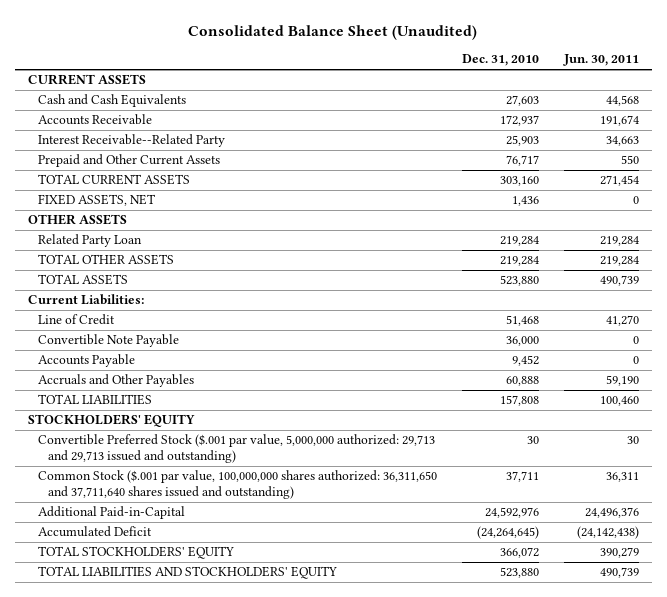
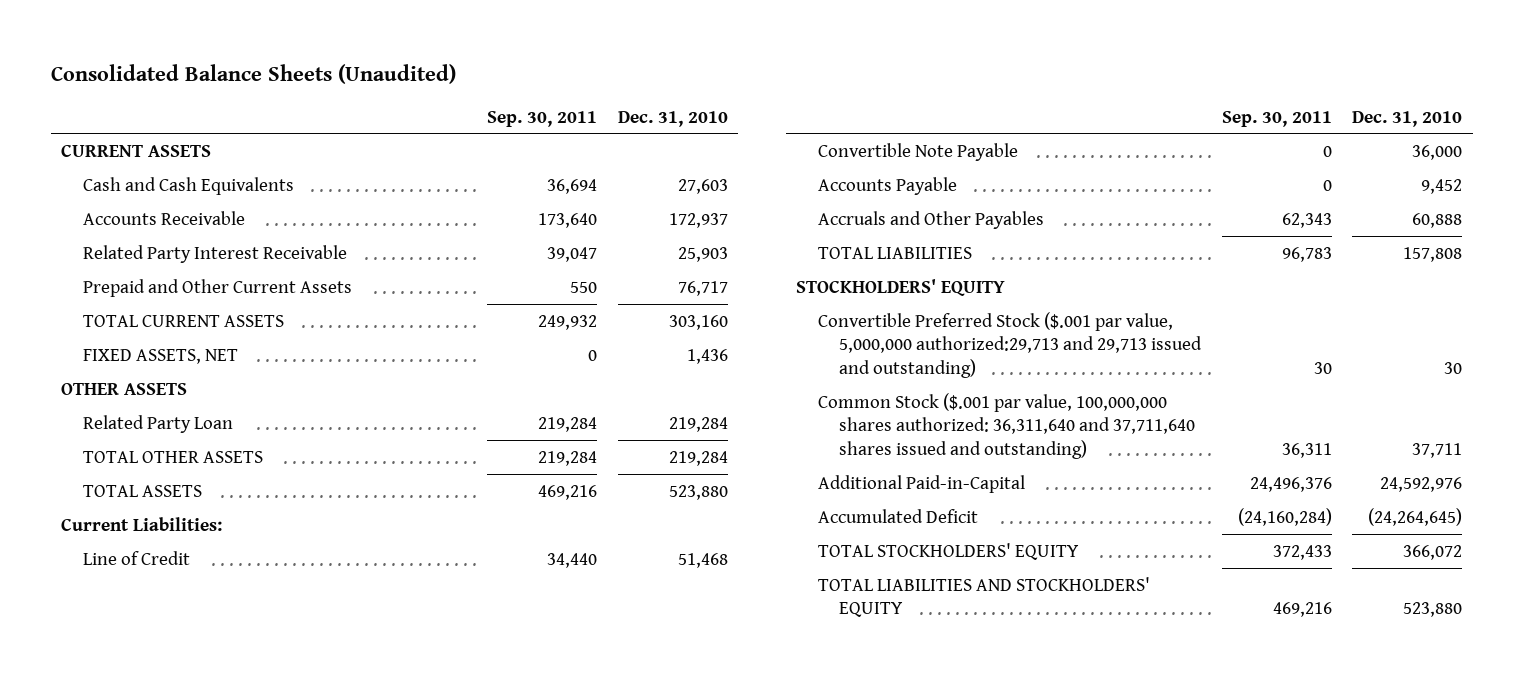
- Consolidated Balance Sheet (Unaudited)
+ Consolidated Balance Sheets (Unaudited)
- | Dec. 31, 2010 | Jun. 30, 2011
+ | Sep. 30, 2011 | Dec. 31, 2010
- Interest Receivable--Related Party | 25,903 | 34,663
+ Related Party Interest Receivable | 39,047 | 25,903
- Convertible Preferred Stock ($.001 par value, 5,000,000 authorized: 29,713 and 29,713 issued and outstanding) | 30 | 30
- Common Stock ($.001 par value, 100,000,000 shares authorized: 36,311,650 and 37,711,640 shares issued and outstanding) | 37,711 | 36,311
+ Convertible Preferred Stock ($.001 par value, 5,000,000 authorized:29,713 and 29,713 issued and outstanding) | 30 | 30
+ Common Stock ($.001 par value, 100,000,000 shares authorized: 36,311,640 and 37,711,640 shares issued and outstanding) | 36,311 | 37,711

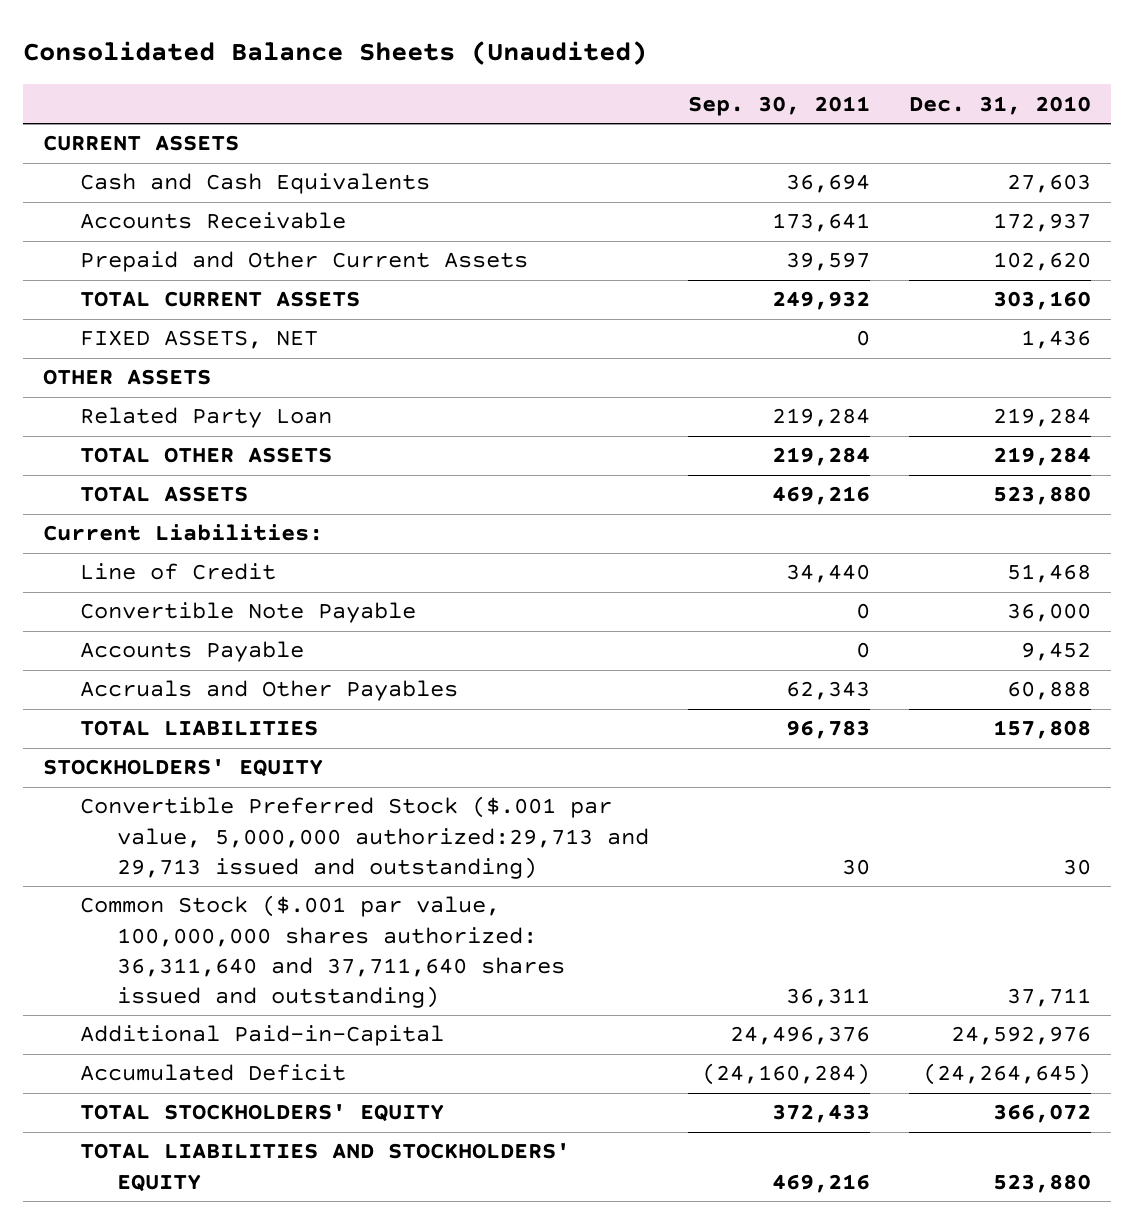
- Accounts Receivable | 173,640 | 172,937
- Related Party Interest Receivable | 39,047 | 25,903
- Prepaid and Other Current Assets | 550 | 76,717
+ Accounts Receivable | 173,641 | 172,937
+ Prepaid and Other Current Assets | 39,597 | 102,620

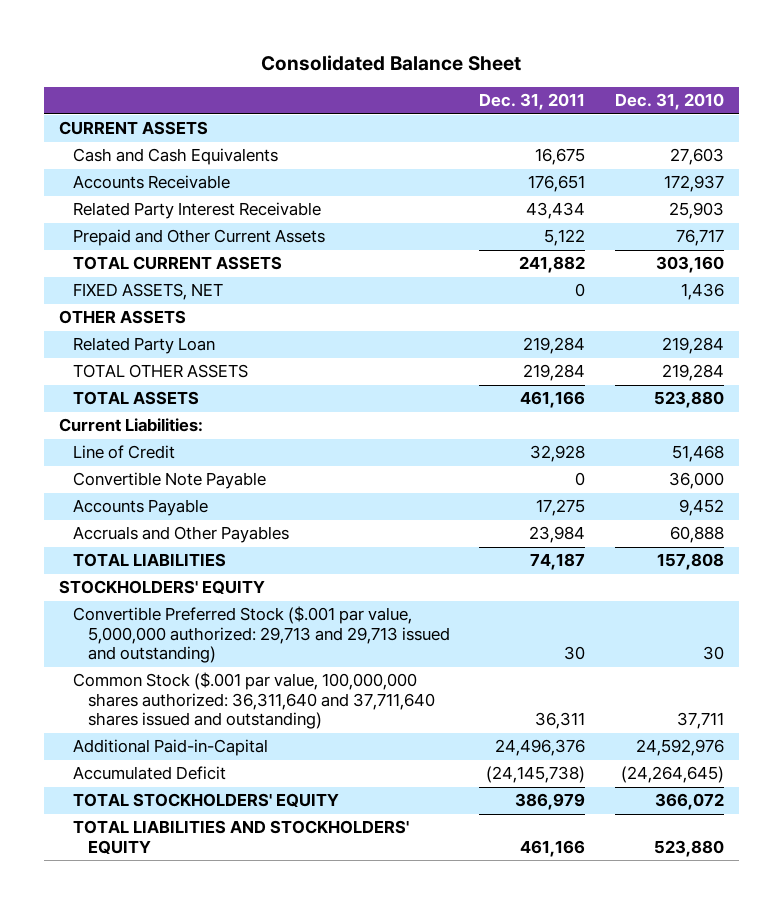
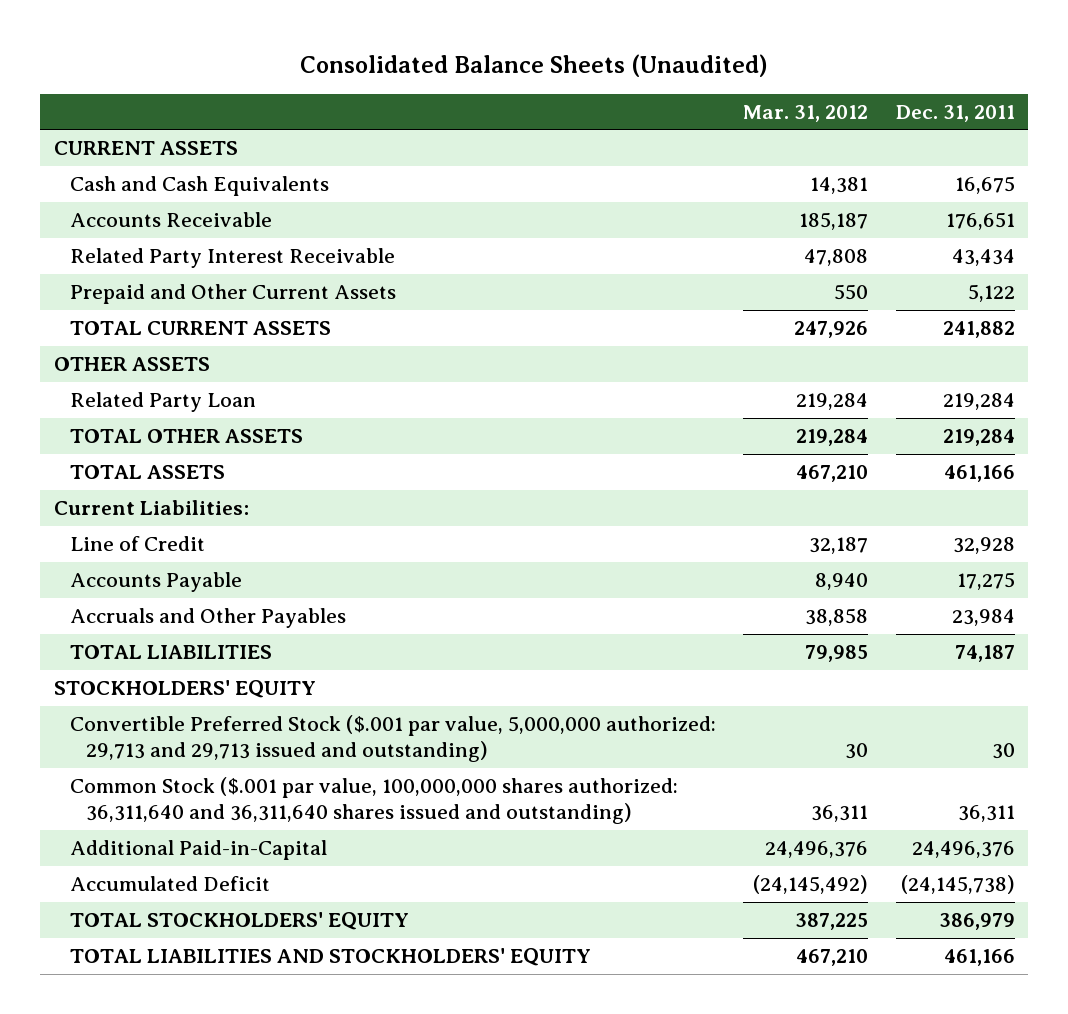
- Consolidated Balance Sheet
+ Consolidated Balance Sheets (Unaudited)
- | Dec. 31, 2011 | Dec. 31, 2010
+ | Mar. 31, 2012 | Dec. 31, 2011
- FIXED ASSETS, NET | 0 | 1,436
- Convertible Note Payable | 0 | 36,000
- Common Stock ($.001 par value, 100,000,000 shares authorized: 36,311,640 and 37,711,640 shares issued and outstanding) | 36,311 | 37,711
+ Common Stock ($.001 par value, 100,000,000 shares authorized: 36,311,640 and 36,311,640 shares issued and outstanding) | 36,311 | 36,311

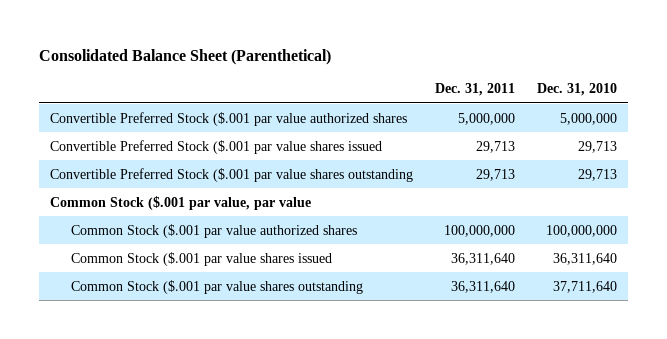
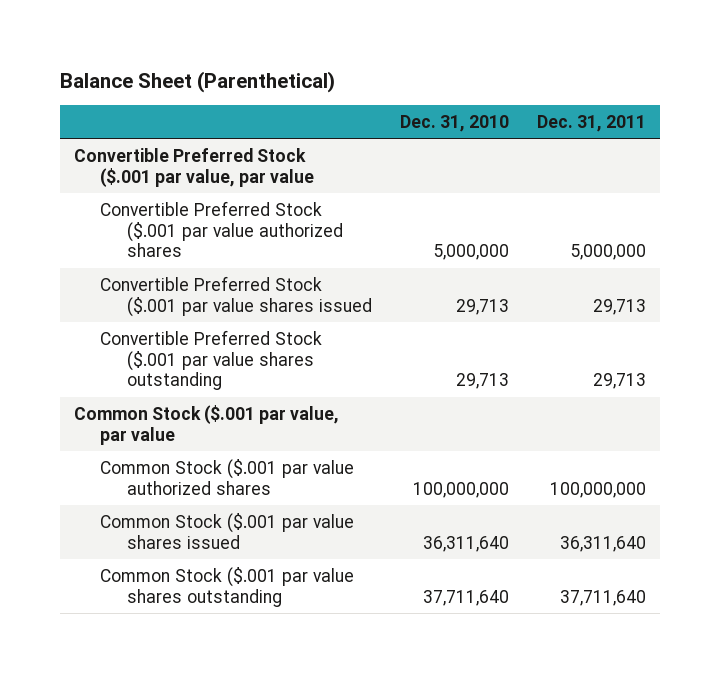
- Consolidated Balance Sheet (Parenthetical)
+ Balance Sheet (Parenthetical)
- | Dec. 31, 2011 | Dec. 31, 2010
+ | Dec. 31, 2010 | Dec. 31, 2011
+ Convertible Preferred Stock ($.001 par value, par value
- Common Stock ($.001 par value shares outstanding | 36,311,640 | 37,711,640
+ Common Stock ($.001 par value shares outstanding | 37,711,640 | 37,711,640

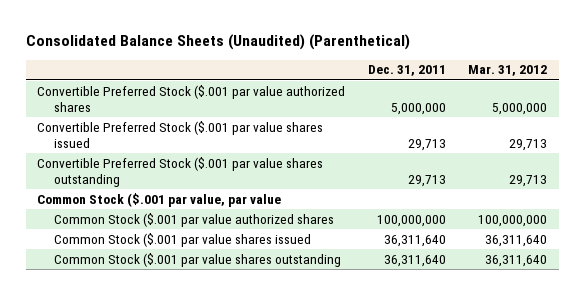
- Balance Sheet (Parenthetical)
+ Consolidated Balance Sheets (Unaudited) (Parenthetical)
- | Dec. 31, 2010 | Dec. 31, 2011
+ | Dec. 31, 2011 | Mar. 31, 2012
- Convertible Preferred Stock ($.001 par value, par value
- Common Stock ($.001 par value shares outstanding | 37,711,640 | 37,711,640
+ Common Stock ($.001 par value shares outstanding | 36,311,640 | 36,311,640

